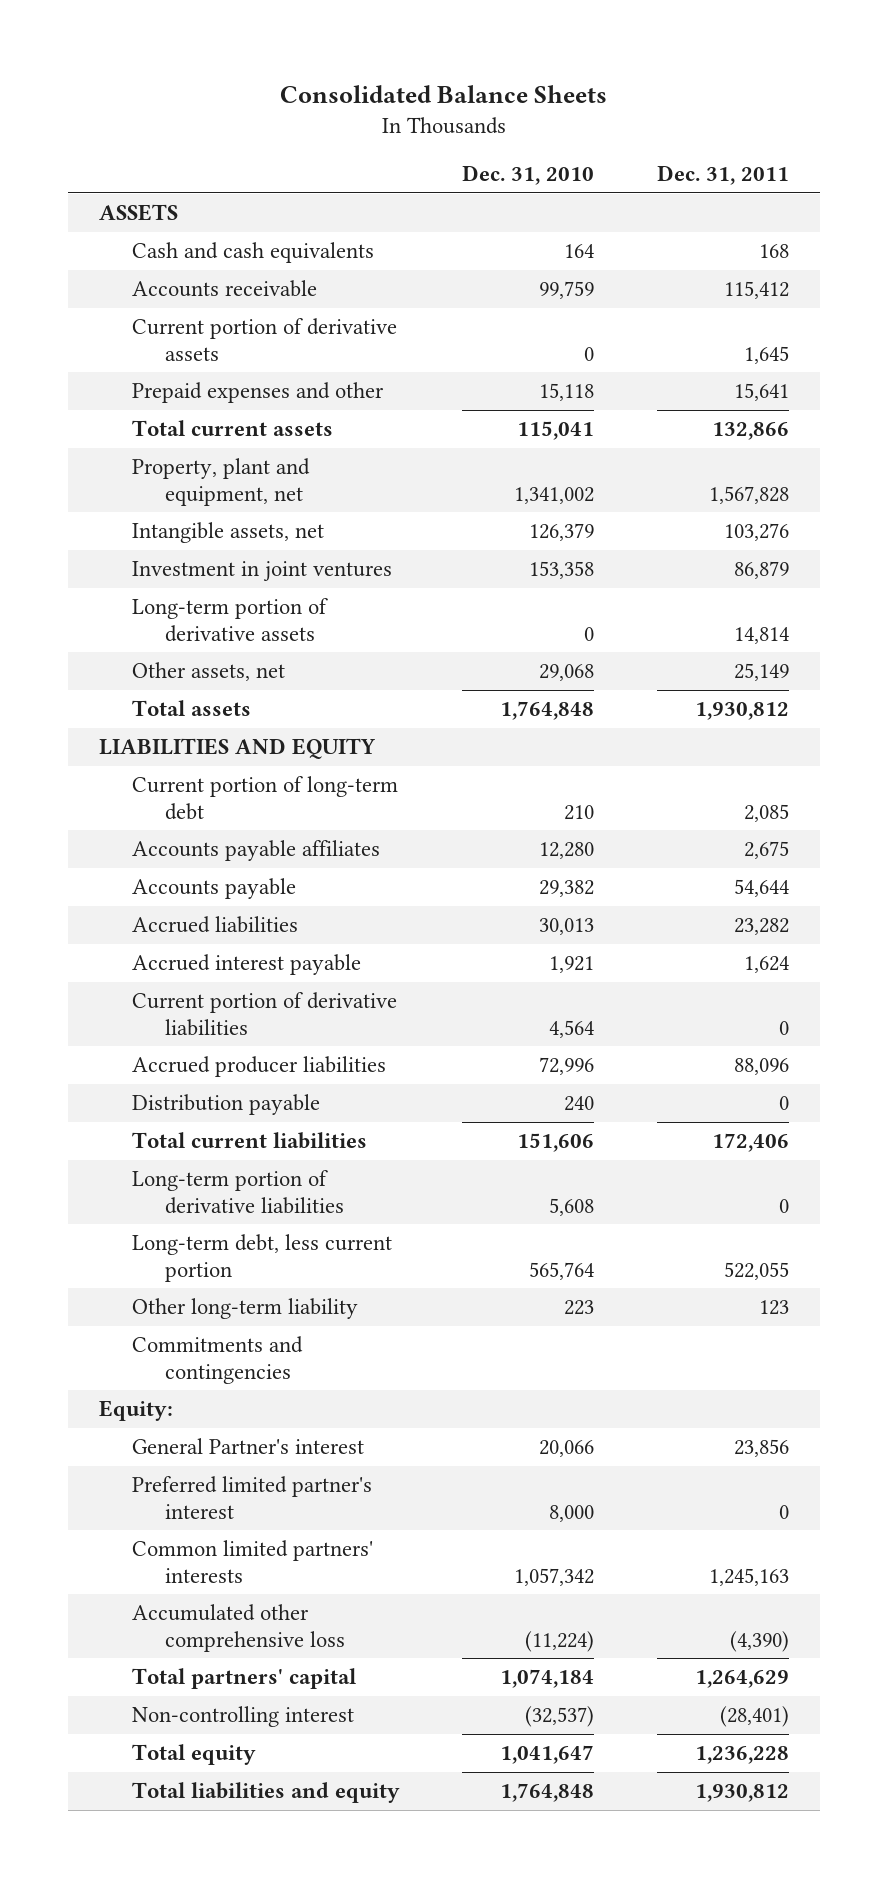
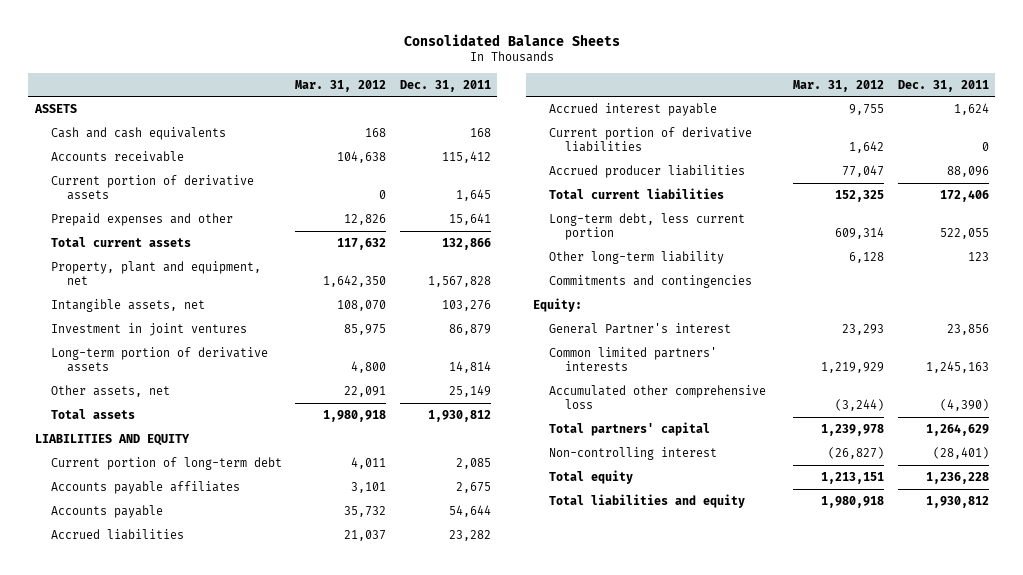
- | Dec. 31, 2010 | Dec. 31, 2011
+ | Mar. 31, 2012 | Dec. 31, 2011
- Distribution payable | 240 | 0
- Long-term portion of derivative liabilities | 5,608 | 0
- Preferred limited partner's interest | 8,000 | 0

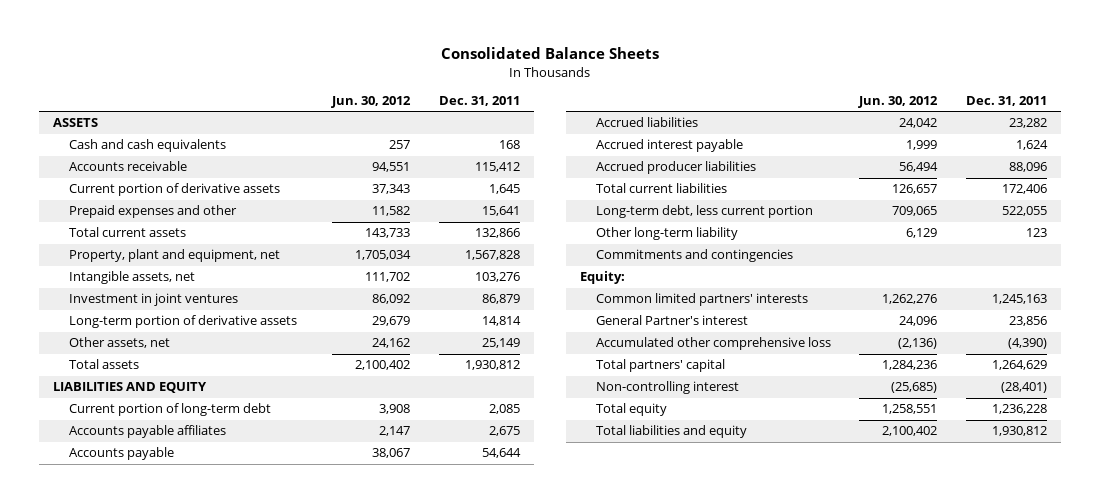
- | Mar. 31, 2012 | Dec. 31, 2011
+ | Jun. 30, 2012 | Dec. 31, 2011
- Current portion of derivative liabilities | 1,642 | 0
moved down: General Partner's interest | 24,096 | 23,856

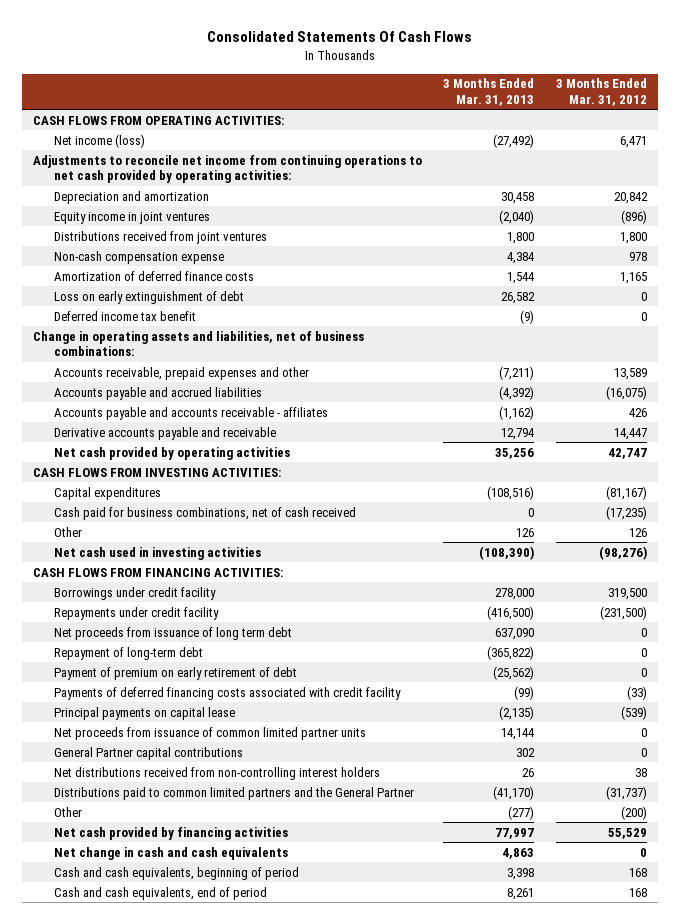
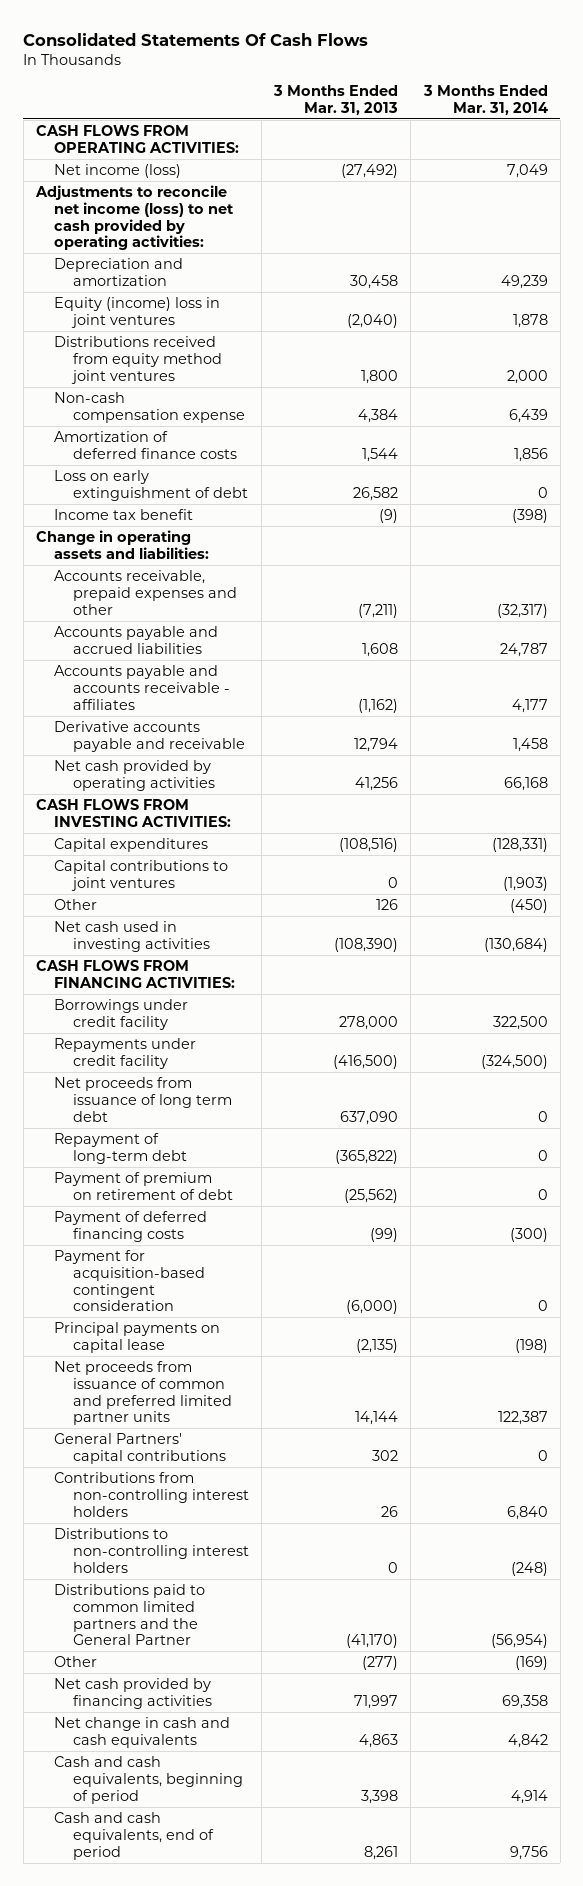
- | 3 Months Ended Mar. 31, 2013 | 3 Months Ended Mar. 31, 2012
+ | 3 Months Ended Mar. 31, 2013 | 3 Months Ended Mar. 31, 2014
- Adjustments to reconcile net income from continuing operations to net cash provided by operating activities:
+ Adjustments to reconcile net income (loss) to net cash provided by operating activities:
- Equity income in joint ventures | (2,040) | (896)
- Distributions received from joint ventures | 1,800 | 1,800
+ Equity (income) loss in joint ventures | (2,040) | 1,878
+ Distributions received from equity method joint ventures | 1,800 | 2,000
- Deferred income tax benefit | (9) | 0
- Change in operating assets and liabilities, net of business combinations:
+ Income tax benefit | (9) | (398)
+ Change in operating assets and liabilities:
- Accounts payable and accrued liabilities | (4,392) | (16,075)
+ Accounts payable and accrued liabilities | 1,608 | 24,787
- Net cash provided by operating activities | 35,256 | 42,747
+ Net cash provided by operating activities | 41,256 | 66,168
- Cash paid for business combinations, net of cash received | 0 | (17,235)
+ Capital contributions to joint ventures | 0 | (1,903)
- Payment of premium on early retirement of debt | (25,562) | 0
- Payments of deferred financing costs associated with credit facility | (99) | (33)
+ Payment of premium on retirement of debt | (25,562) | 0
+ Payment of deferred financing costs | (99) | (300)
+ Payment for acquisition-based contingent consideration | (6,000) | 0
- Net proceeds from issuance of common limited partner units | 14,144 | 0
- General Partner capital contributions | 302 | 0
- Net distributions received from non-controlling interest holders | 26 | 38
+ Net proceeds from issuance of common and preferred limited partner units | 14,144 | 122,387
+ General Partners' capital contributions | 302 | 0
+ Contributions from non-controlling interest holders | 26 | 6,840
+ Distributions to non-controlling interest holders | 0 | (248)
- Net cash provided by financing activities | 77,997 | 55,529
+ Net cash provided by financing activities | 71,997 | 69,358

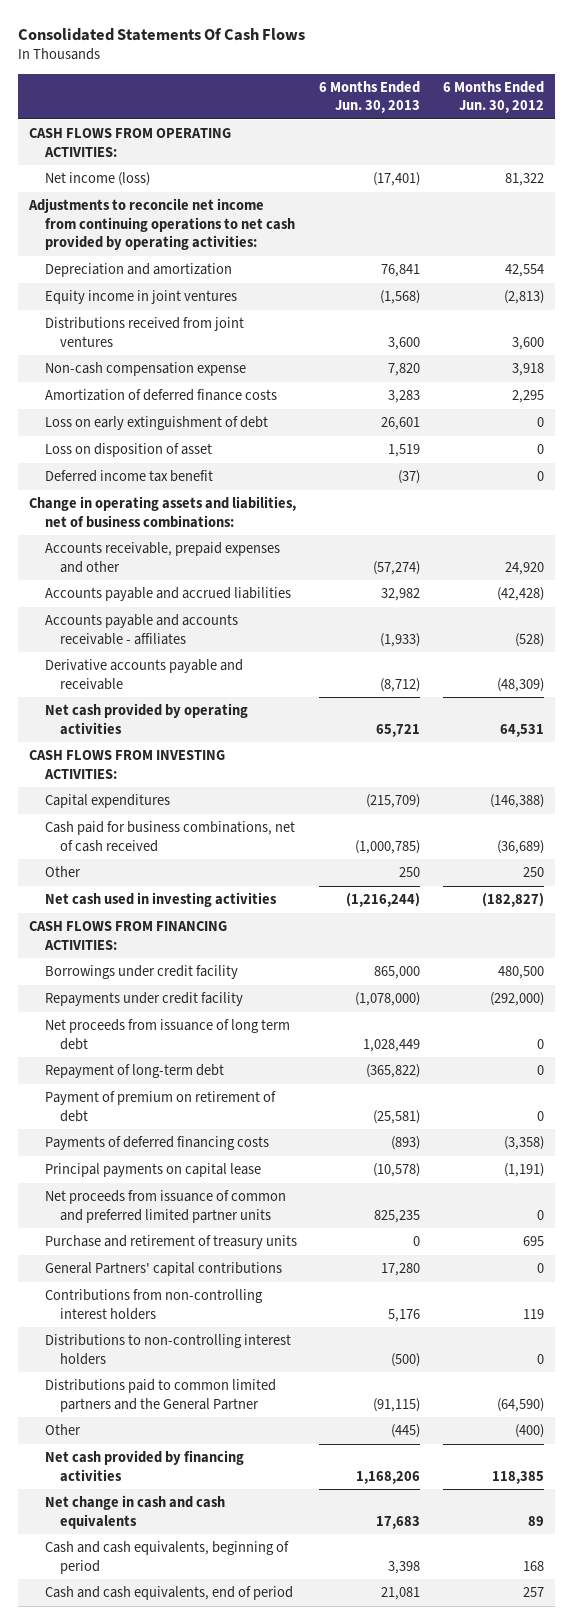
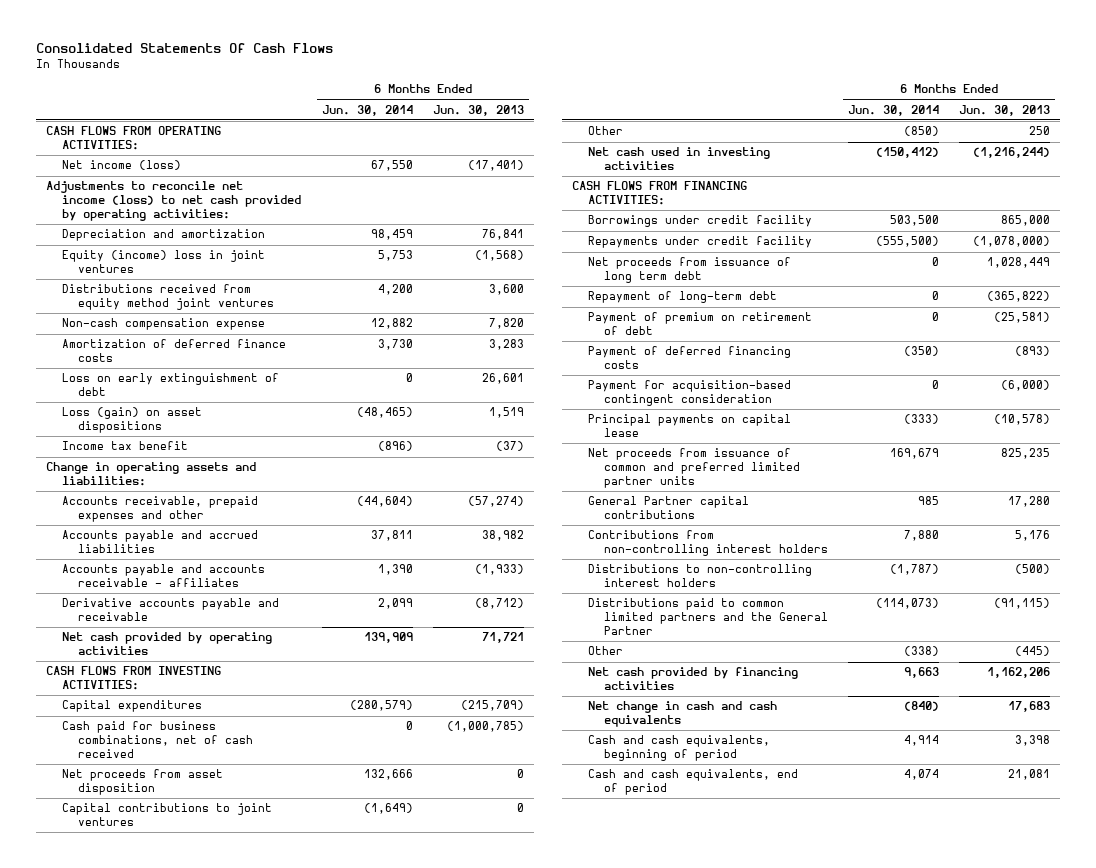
- | 6 Months Ended Jun. 30, 2013 | 6 Months Ended Jun. 30, 2012
+ | 6 Months Ended Jun. 30, 2014 | 6 Months Ended Jun. 30, 2013
- Adjustments to reconcile net income from continuing operations to net cash provided by operating activities:
+ Adjustments to reconcile net income (loss) to net cash provided by operating activities:
- Equity income in joint ventures | (1,568) | (2,813)
- Distributions received from joint ventures | 3,600 | 3,600
+ Equity (income) loss in joint ventures | 5,753 | (1,568)
+ Distributions received from equity method joint ventures | 4,200 | 3,600
- Loss on disposition of asset | 1,519 | 0
- Deferred income tax benefit | (37) | 0
- Change in operating assets and liabilities, net of business combinations:
+ Loss (gain) on asset dispositions | (48,465) | 1,519
+ Income tax benefit | (896) | (37)
+ Change in operating assets and liabilities:
- Accounts payable and accrued liabilities | 32,982 | (42,428)
+ Accounts payable and accrued liabilities | 37,811 | 38,982
- Net cash provided by operating activities | 65,721 | 64,531
+ Net cash provided by operating activities | 139,909 | 71,721
+ Net proceeds from asset disposition | 132,666 | 0
+ Capital contributions to joint ventures | (1,649) | 0
- Payments of deferred financing costs | (893) | (3,358)
+ Payment of deferred financing costs | (350) | (893)
+ Payment for acquisition-based contingent consideration | 0 | (6,000)
- Purchase and retirement of treasury units | 0 | 695
- General Partners' capital contributions | 17,280 | 0
+ General Partner capital contributions | 985 | 17,280
- Net cash provided by financing activities | 1,168,206 | 118,385
+ Net cash provided by financing activities | 9,663 | 1,162,206

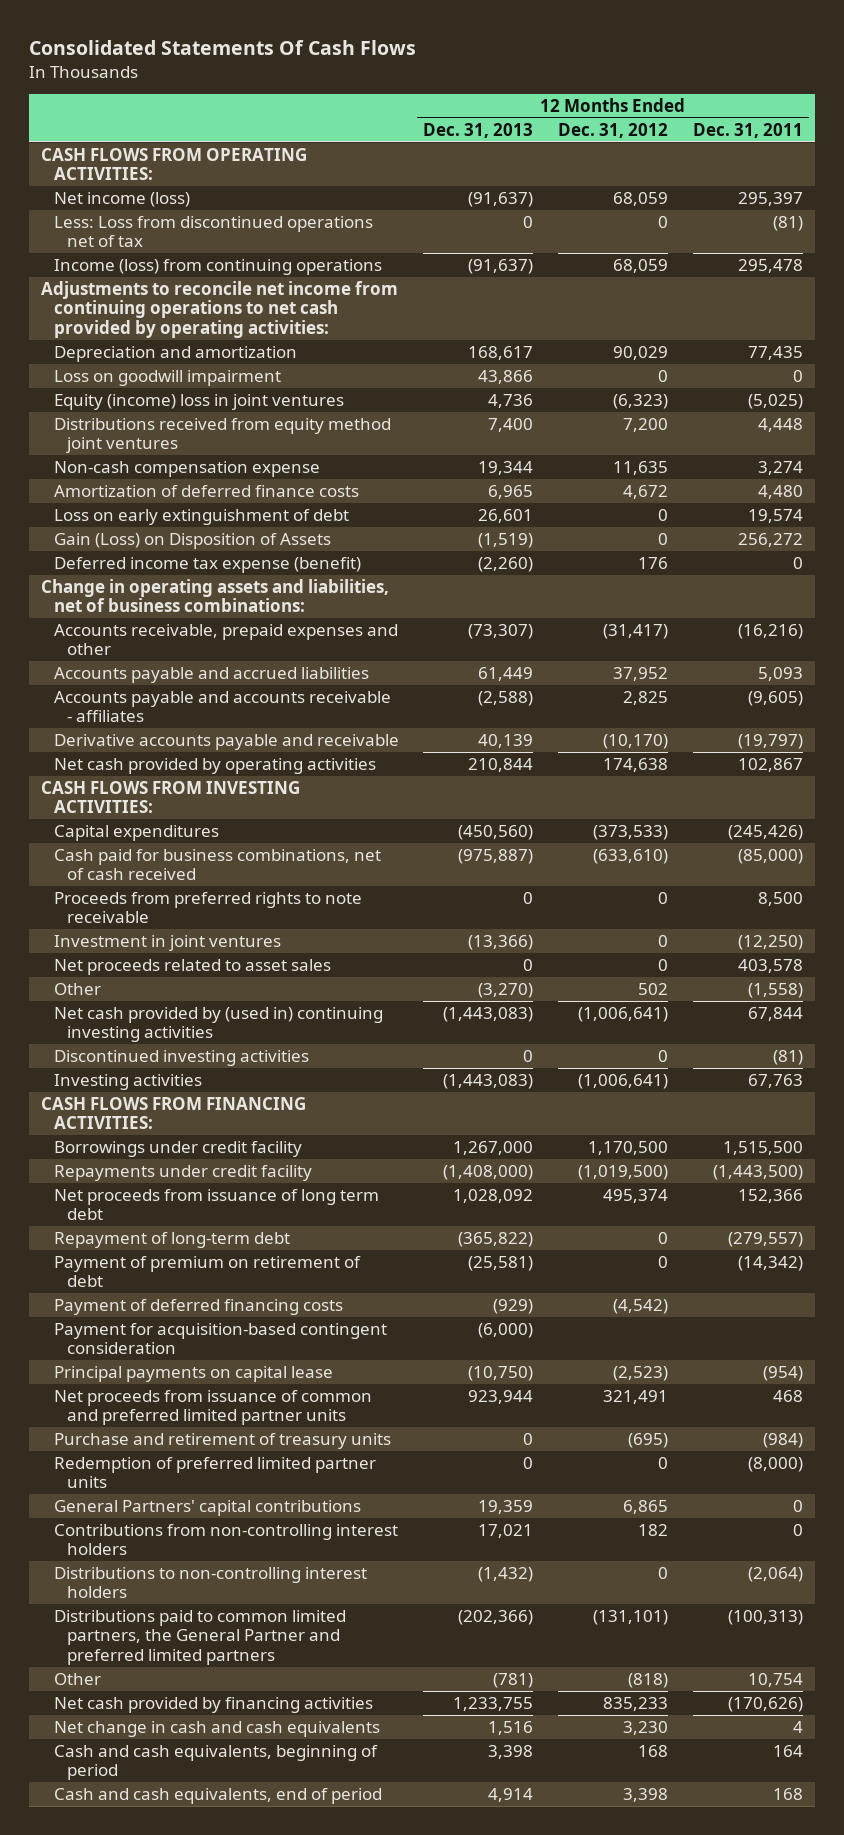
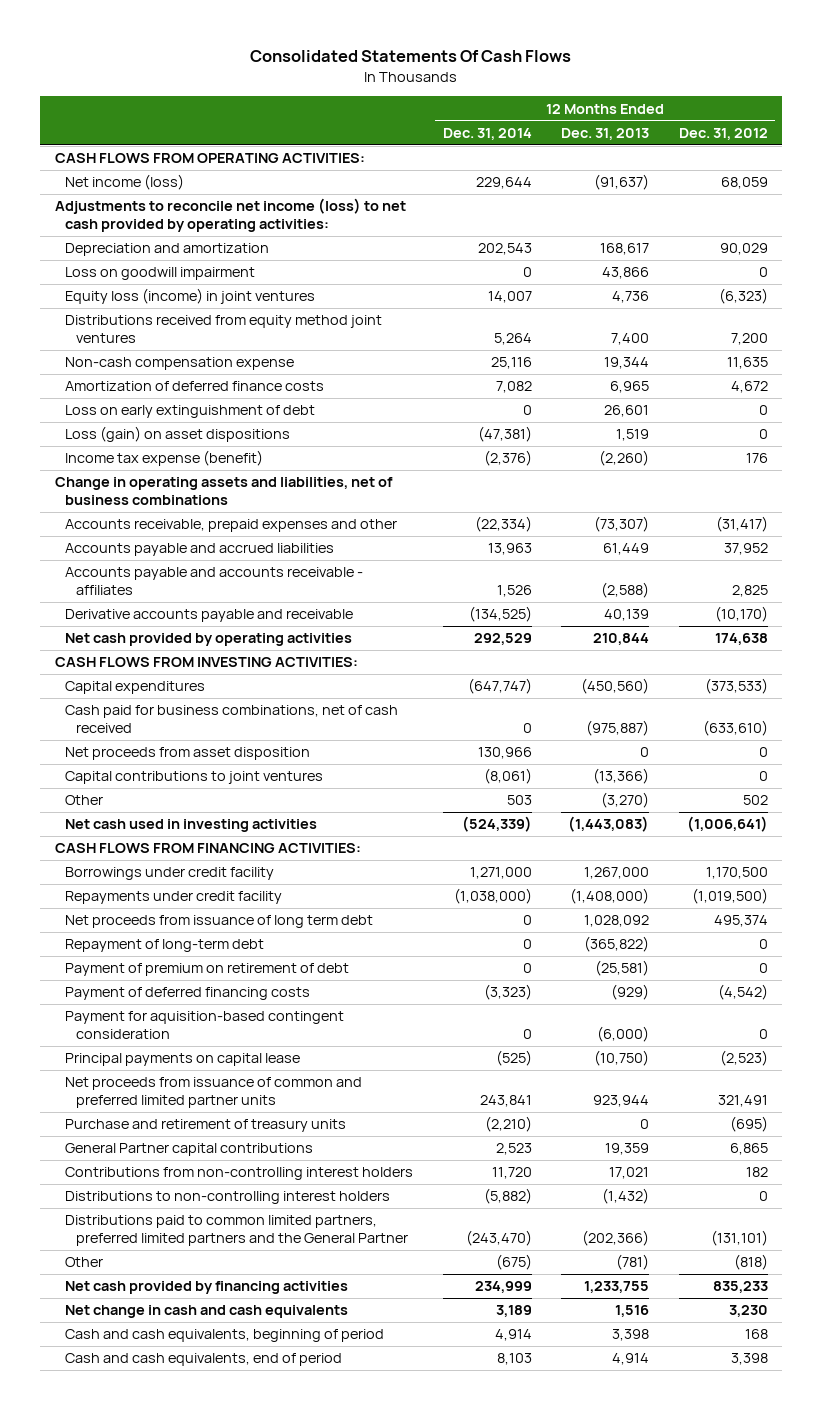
- | 12 Months Ended Dec. 31, 2013 | 12 Months Ended Dec. 31, 2012 | 12 Months Ended Dec. 31, 2011
+ | 12 Months Ended Dec. 31, 2014 | 12 Months Ended Dec. 31, 2013 | 12 Months Ended Dec. 31, 2012
- Less: Loss from discontinued operations net of tax | 0 | 0 | (81)
- Income (loss) from continuing operations | (91,637) | 68,059 | 295,478
- Adjustments to reconcile net income from continuing operations to net cash provided by operating activities:
+ Adjustments to reconcile net income (loss) to net cash provided by operating activities:
- Equity (income) loss in joint ventures | 4,736 | (6,323) | (5,025)
+ Equity loss (income) in joint ventures | 14,007 | 4,736 | (6,323)
- Gain (Loss) on Disposition of Assets | (1,519) | 0 | 256,272
- Deferred income tax expense (benefit) | (2,260) | 176 | 0
- Change in operating assets and liabilities, net of business combinations:
+ Loss (gain) on asset dispositions | (47,381) | 1,519 | 0
+ Income tax expense (benefit) | (2,376) | (2,260) | 176
+ Change in operating assets and liabilities, net of business combinations
- Proceeds from preferred rights to note receivable | 0 | 0 | 8,500
- Investment in joint ventures | (13,366) | 0 | (12,250)
- Net proceeds related to asset sales | 0 | 0 | 403,578
+ Net proceeds from asset disposition | 130,966 | 0 | 0
+ Capital contributions to joint ventures | (8,061) | (13,366) | 0
- Net cash provided by (used in) continuing investing activities | (1,443,083) | (1,006,641) | 67,844
- Discontinued investing activities | 0 | 0 | (81)
- Investing activities | (1,443,083) | (1,006,641) | 67,763
+ Net cash used in investing activities | (524,339) | (1,443,083) | (1,006,641)
- Payment for acquisition-based contingent consideration | (6,000) | |
+ Payment for aquisition-based contingent consideration | 0 | (6,000) | 0
- Redemption of preferred limited partner units | 0 | 0 | (8,000)
- General Partners' capital contributions | 19,359 | 6,865 | 0
+ General Partner capital contributions | 2,523 | 19,359 | 6,865
- Distributions paid to common limited partners, the General Partner and preferred limited partners | (202,366) | (131,101) | (100,313)
+ Distributions paid to common limited partners, preferred limited partners and the General Partner | (243,470) | (202,366) | (131,101)

